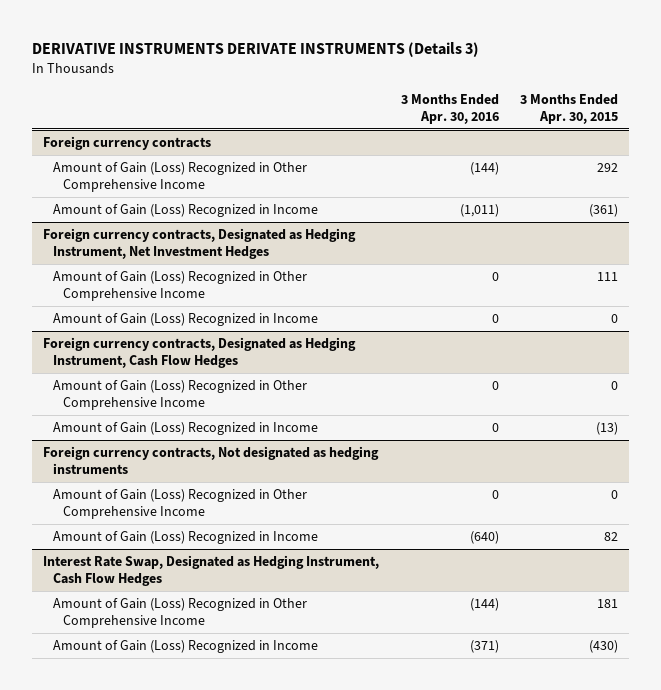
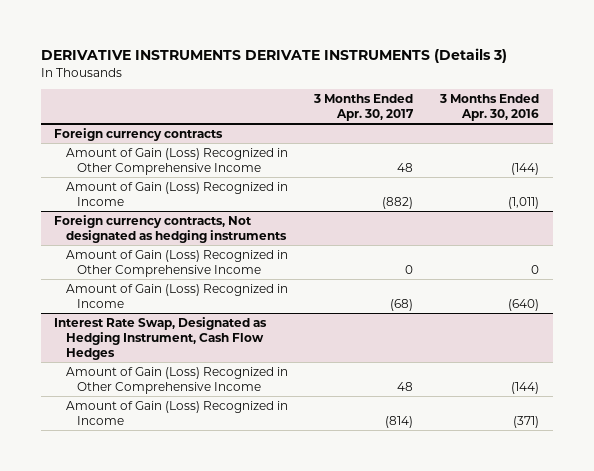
- | 3 Months Ended Apr. 30, 2016 | 3 Months Ended Apr. 30, 2015
+ | 3 Months Ended Apr. 30, 2017 | 3 Months Ended Apr. 30, 2016
- Foreign currency contracts, Designated as Hedging Instrument, Net Investment Hedges
- Amount of Gain (Loss) Recognized in Other Comprehensive Income | 0 | 111
- Amount of Gain (Loss) Recognized in Income | 0 | 0
- Foreign currency contracts, Designated as Hedging Instrument, Cash Flow Hedges
- Amount of Gain (Loss) Recognized in Other Comprehensive Income | 0 | 0
- Amount of Gain (Loss) Recognized in Income | 0 | (13)

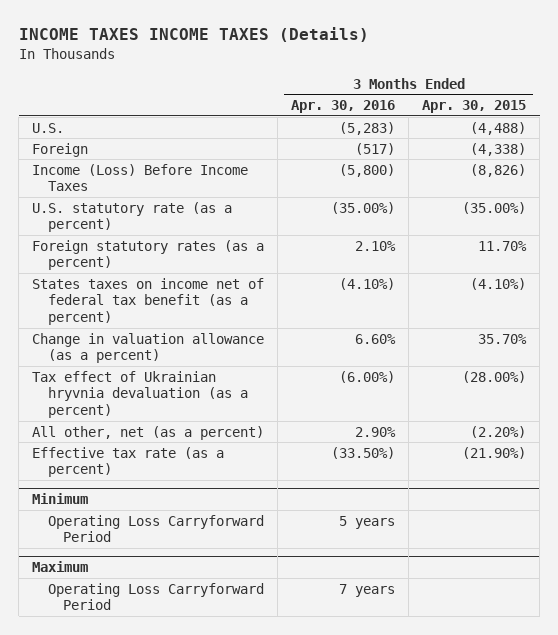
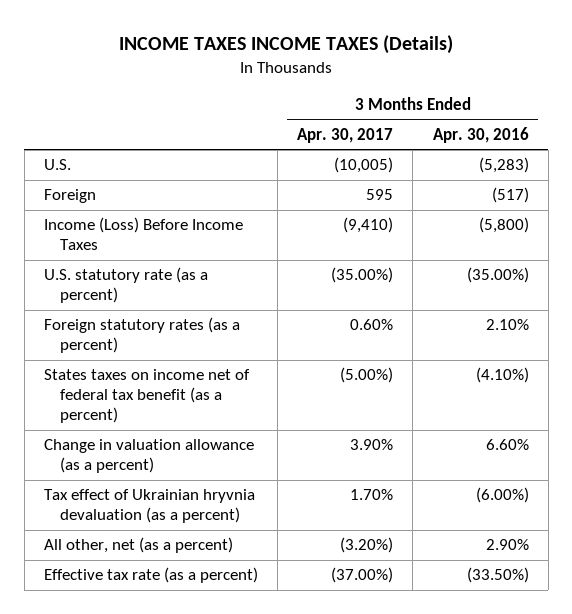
- | 3 Months Ended Apr. 30, 2016 | 3 Months Ended Apr. 30, 2015
+ | 3 Months Ended Apr. 30, 2017 | 3 Months Ended Apr. 30, 2016
- Minimum
- Operating Loss Carryforward Period | 5 years |
- Maximum
- Operating Loss Carryforward Period | 7 years |

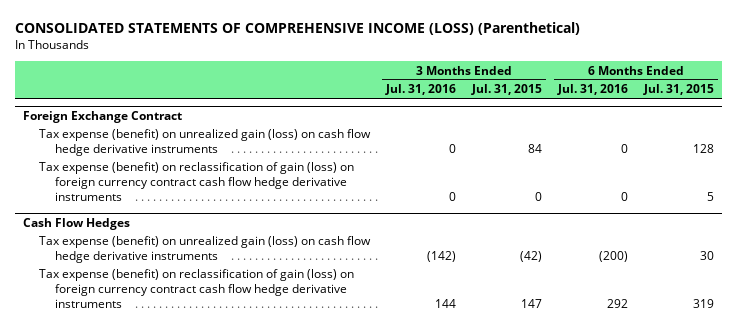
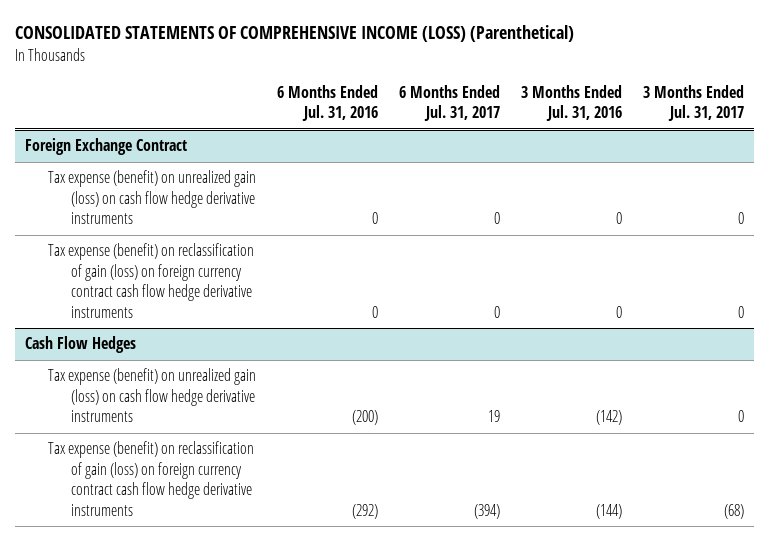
- | 3 Months Ended Jul. 31, 2016 | 3 Months Ended Jul. 31, 2015 | 6 Months Ended Jul. 31, 2016 | 6 Months Ended Jul. 31, 2015
+ | 6 Months Ended Jul. 31, 2016 | 6 Months Ended Jul. 31, 2017 | 3 Months Ended Jul. 31, 2016 | 3 Months Ended Jul. 31, 2017
@ Cash Flow Hedges
- Tax expense (benefit) on reclassification of gain (loss) on foreign currency contract cash flow hedge derivative instruments | 144 | 147 | 292 | 319
+ Tax expense (benefit) on reclassification of gain (loss) on foreign currency contract cash flow hedge derivative instruments | (292) | (394) | (144) | (68)

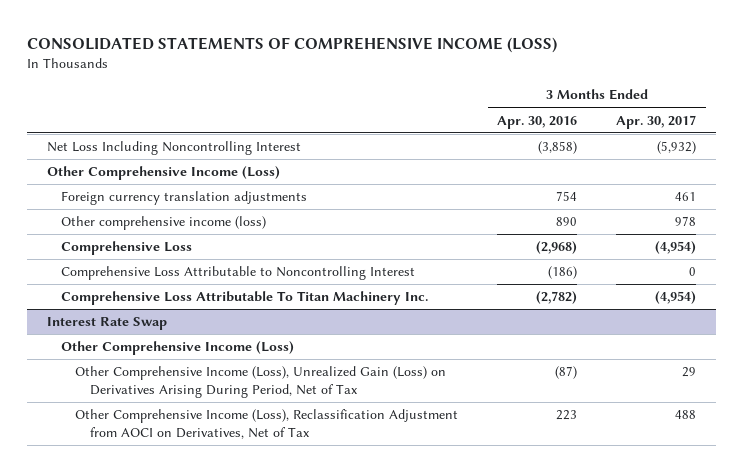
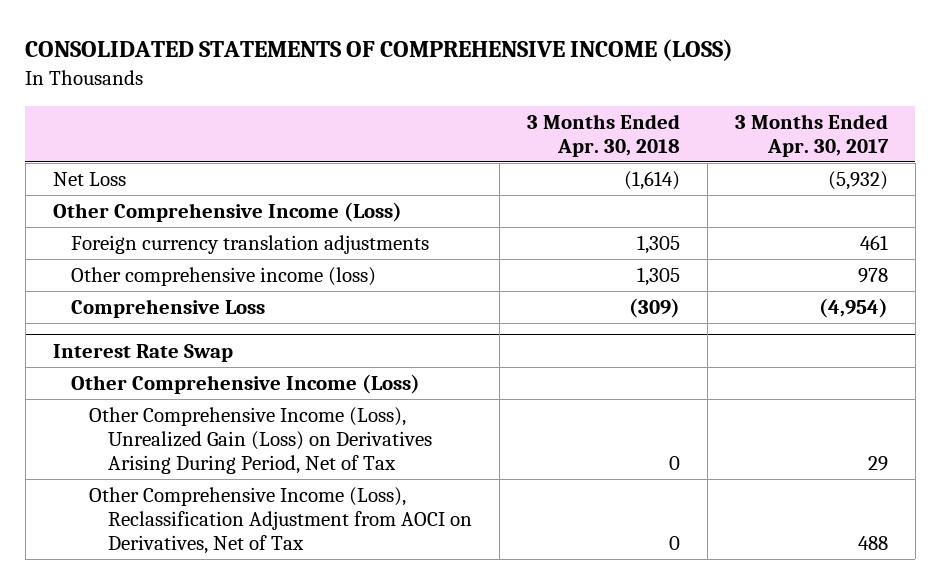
- | 3 Months Ended Apr. 30, 2016 | 3 Months Ended Apr. 30, 2017
+ | 3 Months Ended Apr. 30, 2018 | 3 Months Ended Apr. 30, 2017
- Net Loss Including Noncontrolling Interest | (3,858) | (5,932)
+ Net Loss | (1,614) | (5,932)
- Comprehensive Loss Attributable to Noncontrolling Interest | (186) | 0
- Comprehensive Loss Attributable To Titan Machinery Inc. | (2,782) | (4,954)

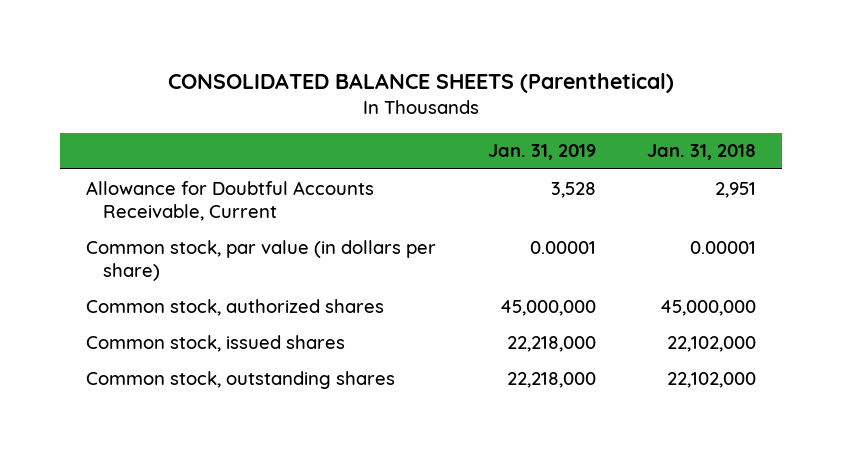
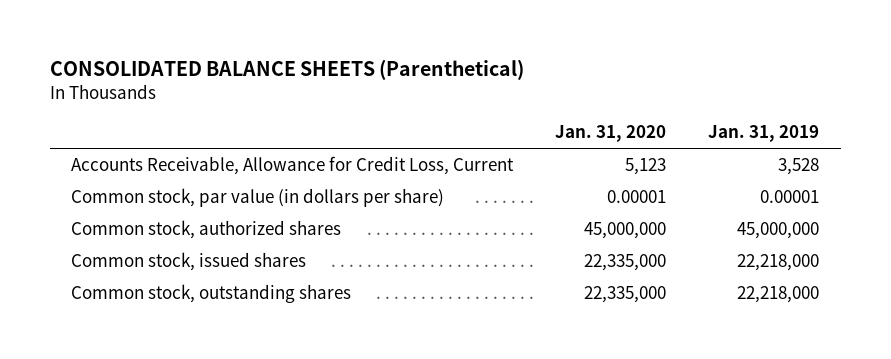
- | Jan. 31, 2019 | Jan. 31, 2018
+ | Jan. 31, 2020 | Jan. 31, 2019
- Allowance for Doubtful Accounts Receivable, Current | 3,528 | 2,951
+ Accounts Receivable, Allowance for Credit Loss, Current | 5,123 | 3,528

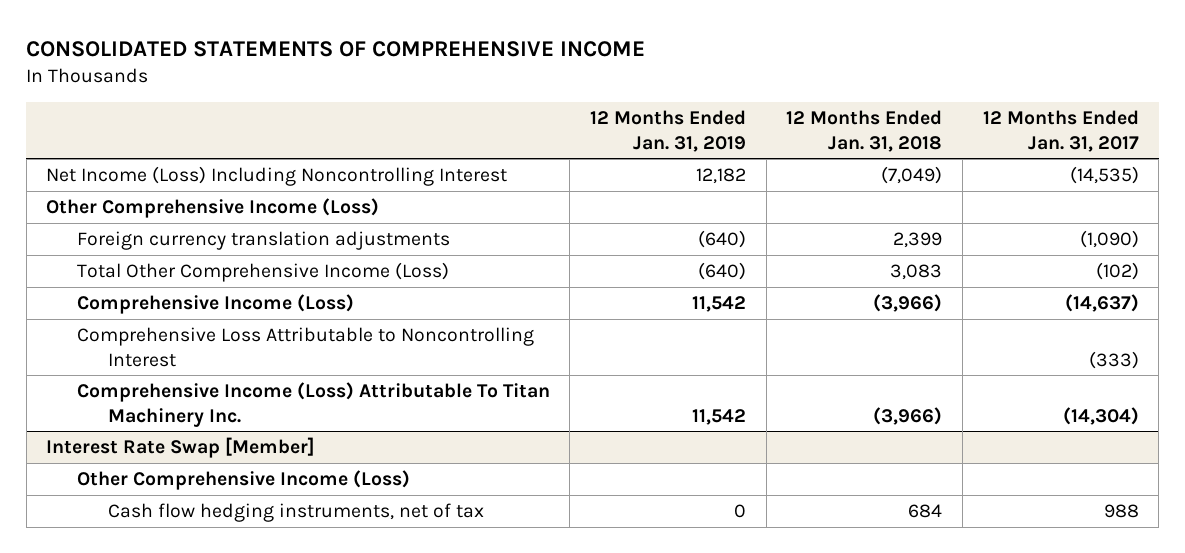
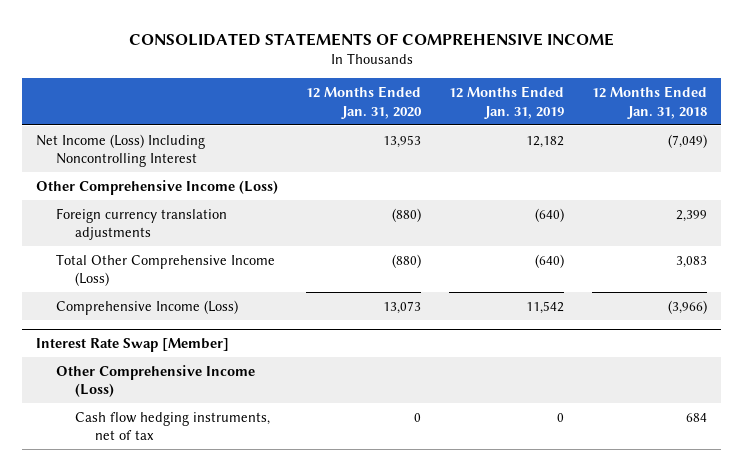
- | 12 Months Ended Jan. 31, 2019 | 12 Months Ended Jan. 31, 2018 | 12 Months Ended Jan. 31, 2017
+ | 12 Months Ended Jan. 31, 2020 | 12 Months Ended Jan. 31, 2019 | 12 Months Ended Jan. 31, 2018
- Comprehensive Loss Attributable to Noncontrolling Interest | | | (333)
- Comprehensive Income (Loss) Attributable To Titan Machinery Inc. | 11,542 | (3,966) | (14,304)

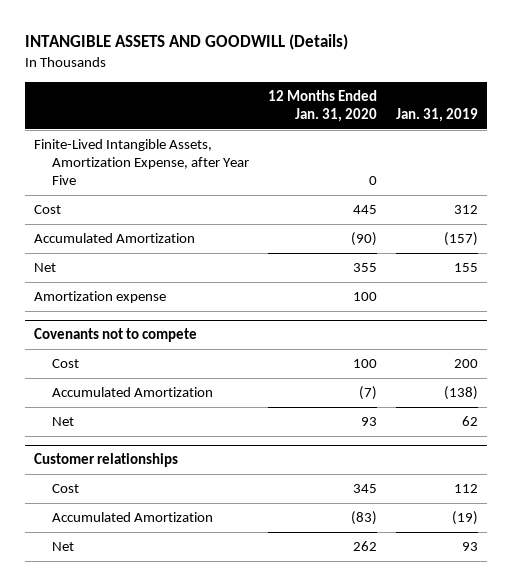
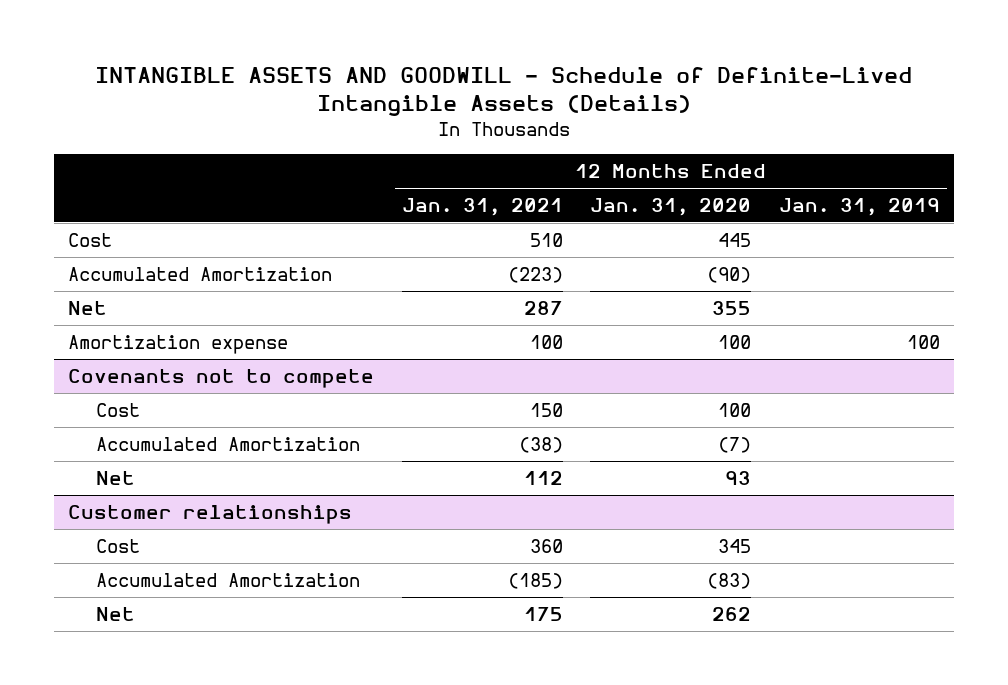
- INTANGIBLE ASSETS AND GOODWILL (Details)
+ INTANGIBLE ASSETS AND GOODWILL - Schedule of Definite-Lived Intangible Assets (Details)
- | 12 Months Ended Jan. 31, 2020 | Jan. 31, 2019
+ | 12 Months Ended Jan. 31, 2021 | 12 Months Ended Jan. 31, 2020 | 12 Months Ended Jan. 31, 2019
- Finite-Lived Intangible Assets, Amortization Expense, after Year Five | 0 |

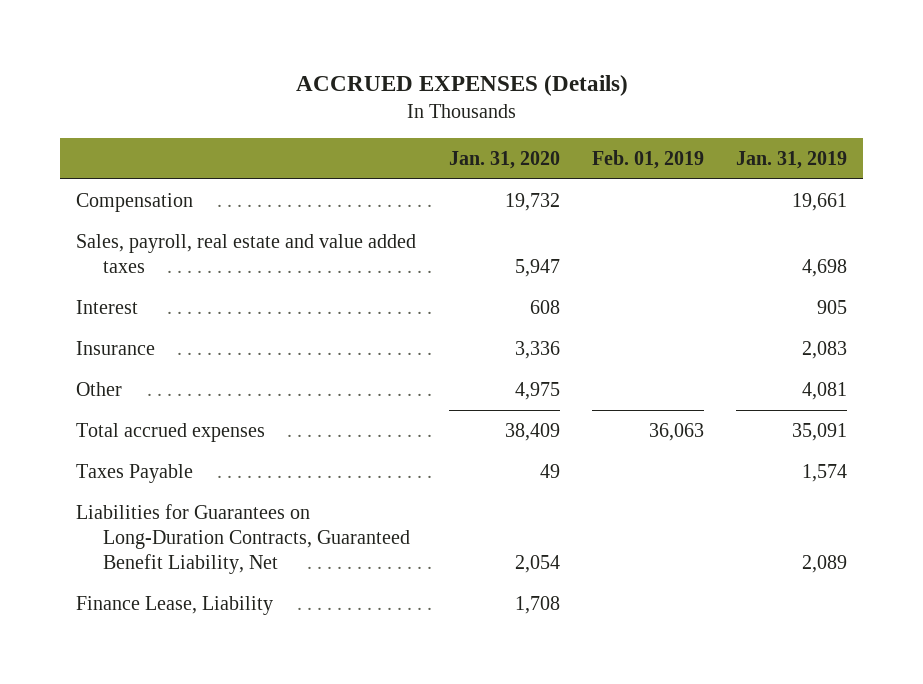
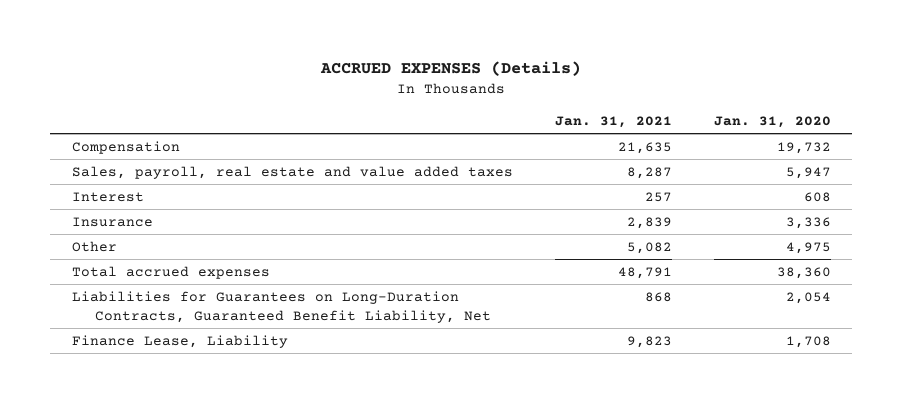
- | Jan. 31, 2020 | Feb. 01, 2019 | Jan. 31, 2019
+ | Jan. 31, 2021 | Jan. 31, 2020
- Total accrued expenses | 38,409 | 36,063 | 35,091
- Taxes Payable | 49 | | 1,574
+ Total accrued expenses | 48,791 | 38,360

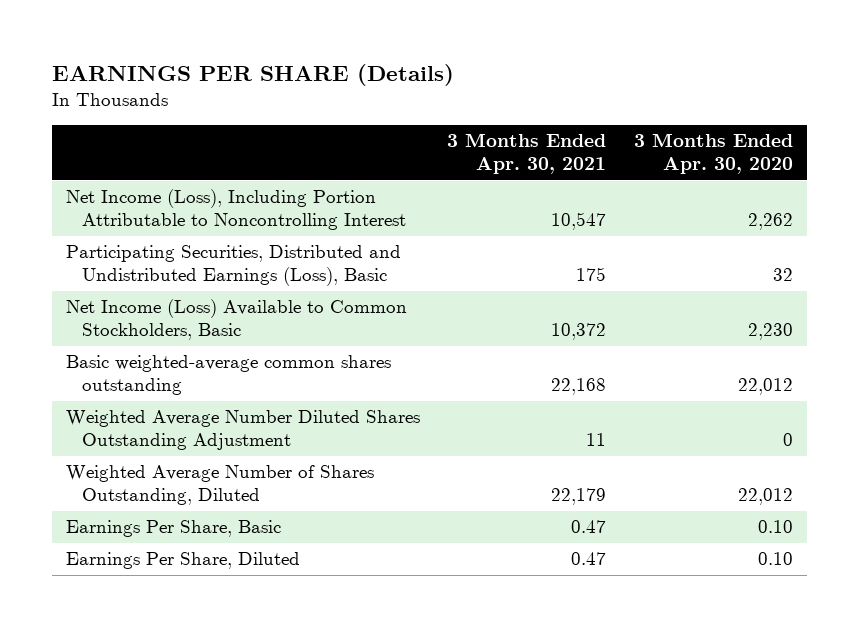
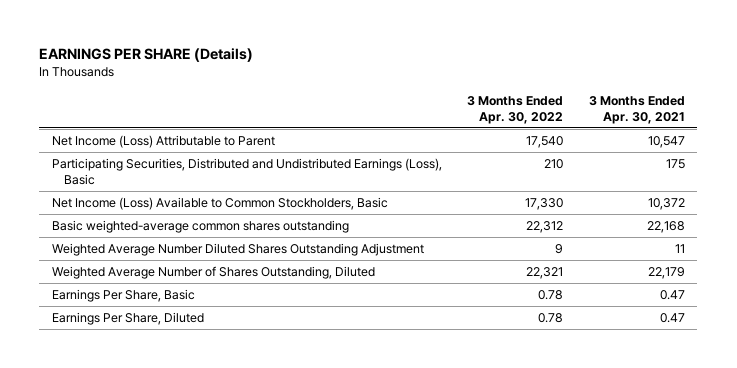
- | 3 Months Ended Apr. 30, 2021 | 3 Months Ended Apr. 30, 2020
+ | 3 Months Ended Apr. 30, 2022 | 3 Months Ended Apr. 30, 2021
- Net Income (Loss), Including Portion Attributable to Noncontrolling Interest | 10,547 | 2,262
+ Net Income (Loss) Attributable to Parent | 17,540 | 10,547

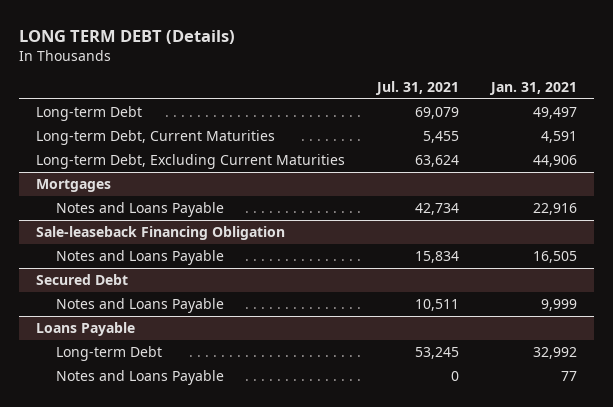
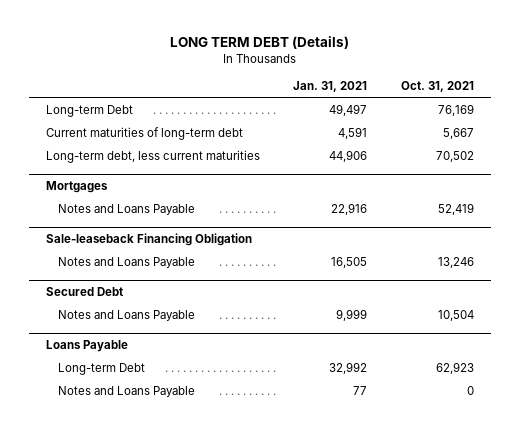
- | Jul. 31, 2021 | Jan. 31, 2021
+ | Jan. 31, 2021 | Oct. 31, 2021
- Long-term Debt, Current Maturities | 5,455 | 4,591
- Long-term Debt, Excluding Current Maturities | 63,624 | 44,906
+ Current maturities of long-term debt | 4,591 | 5,667
+ Long-term debt, less current maturities | 44,906 | 70,502

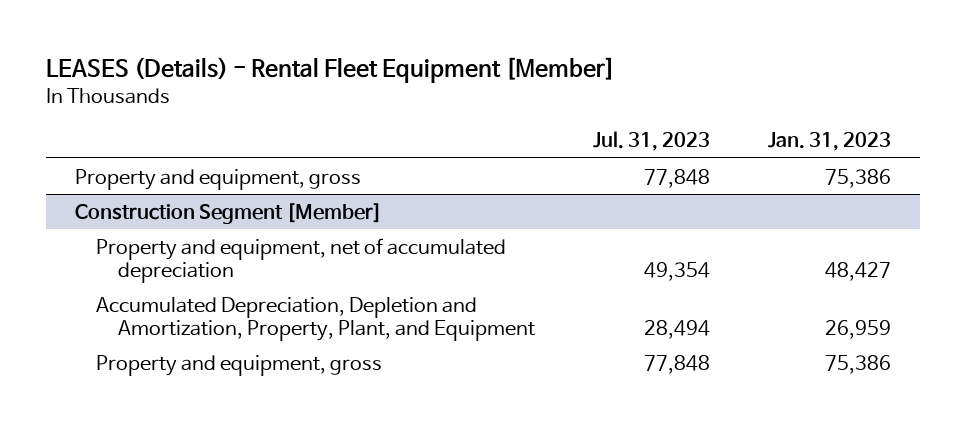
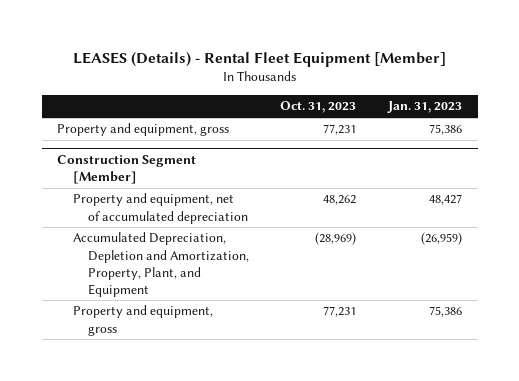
- | Jul. 31, 2023 | Jan. 31, 2023
+ | Oct. 31, 2023 | Jan. 31, 2023
@ Construction Segment [Member]
- Accumulated Depreciation, Depletion and Amortization, Property, Plant, and Equipment | 28,494 | 26,959
+ Accumulated Depreciation, Depletion and Amortization, Property, Plant, and Equipment | (28,969) | (26,959)

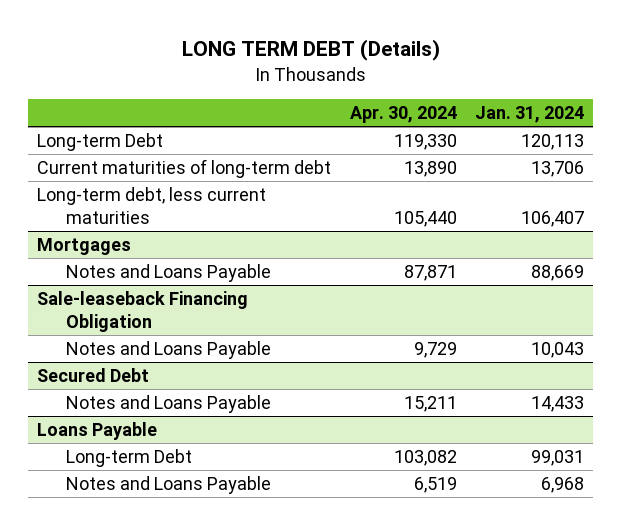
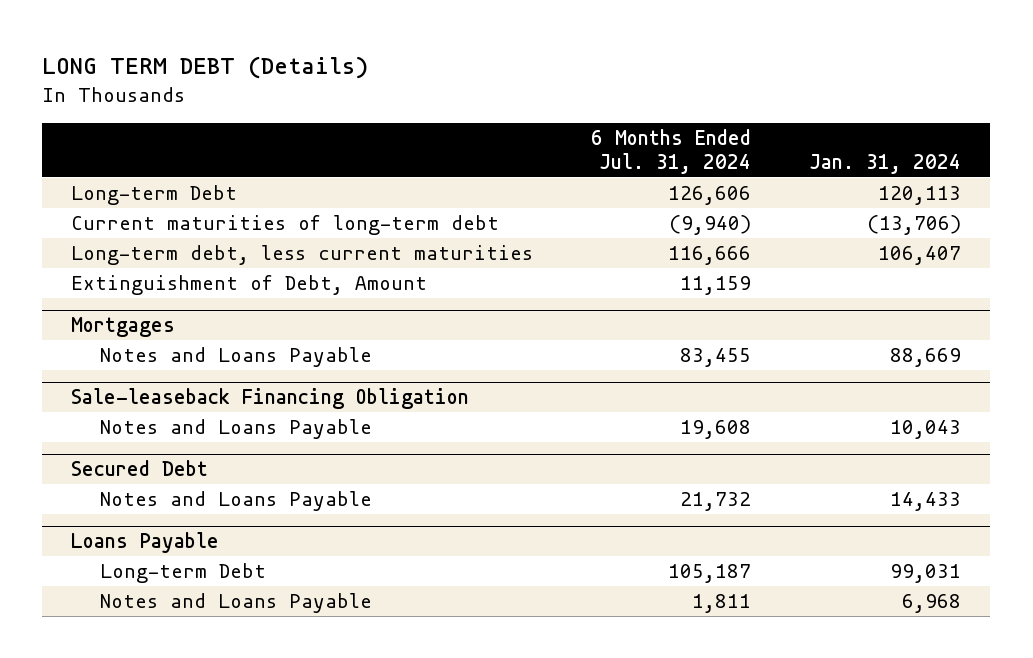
- | Apr. 30, 2024 | Jan. 31, 2024
+ | 6 Months Ended Jul. 31, 2024 | Jan. 31, 2024
- Current maturities of long-term debt | 13,890 | 13,706
+ Current maturities of long-term debt | (9,940) | (13,706)
+ Extinguishment of Debt, Amount | 11,159 |

